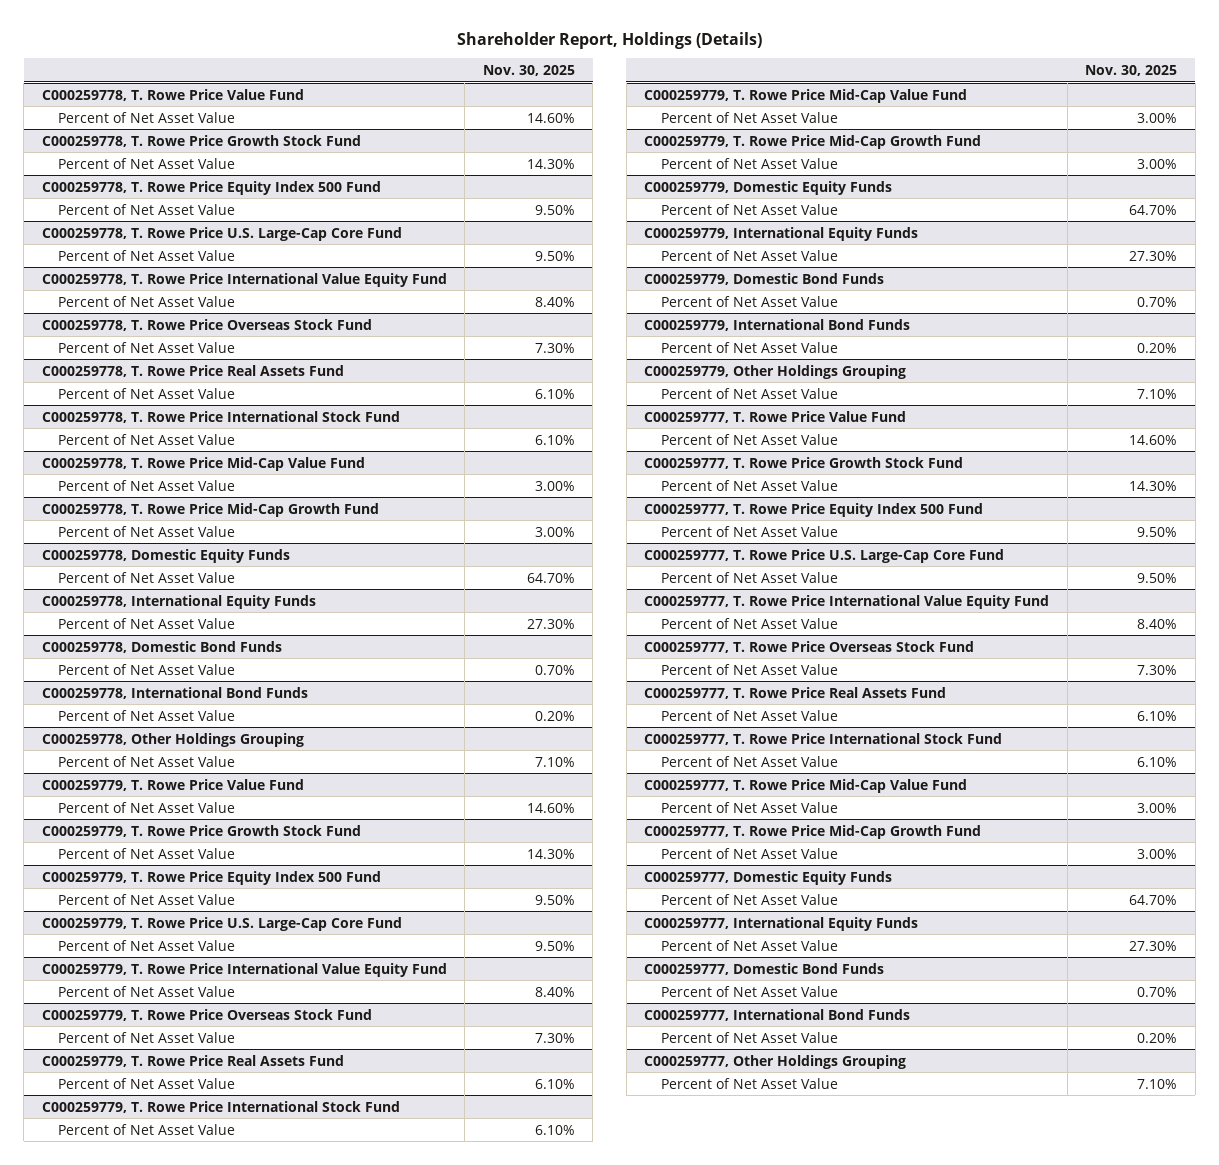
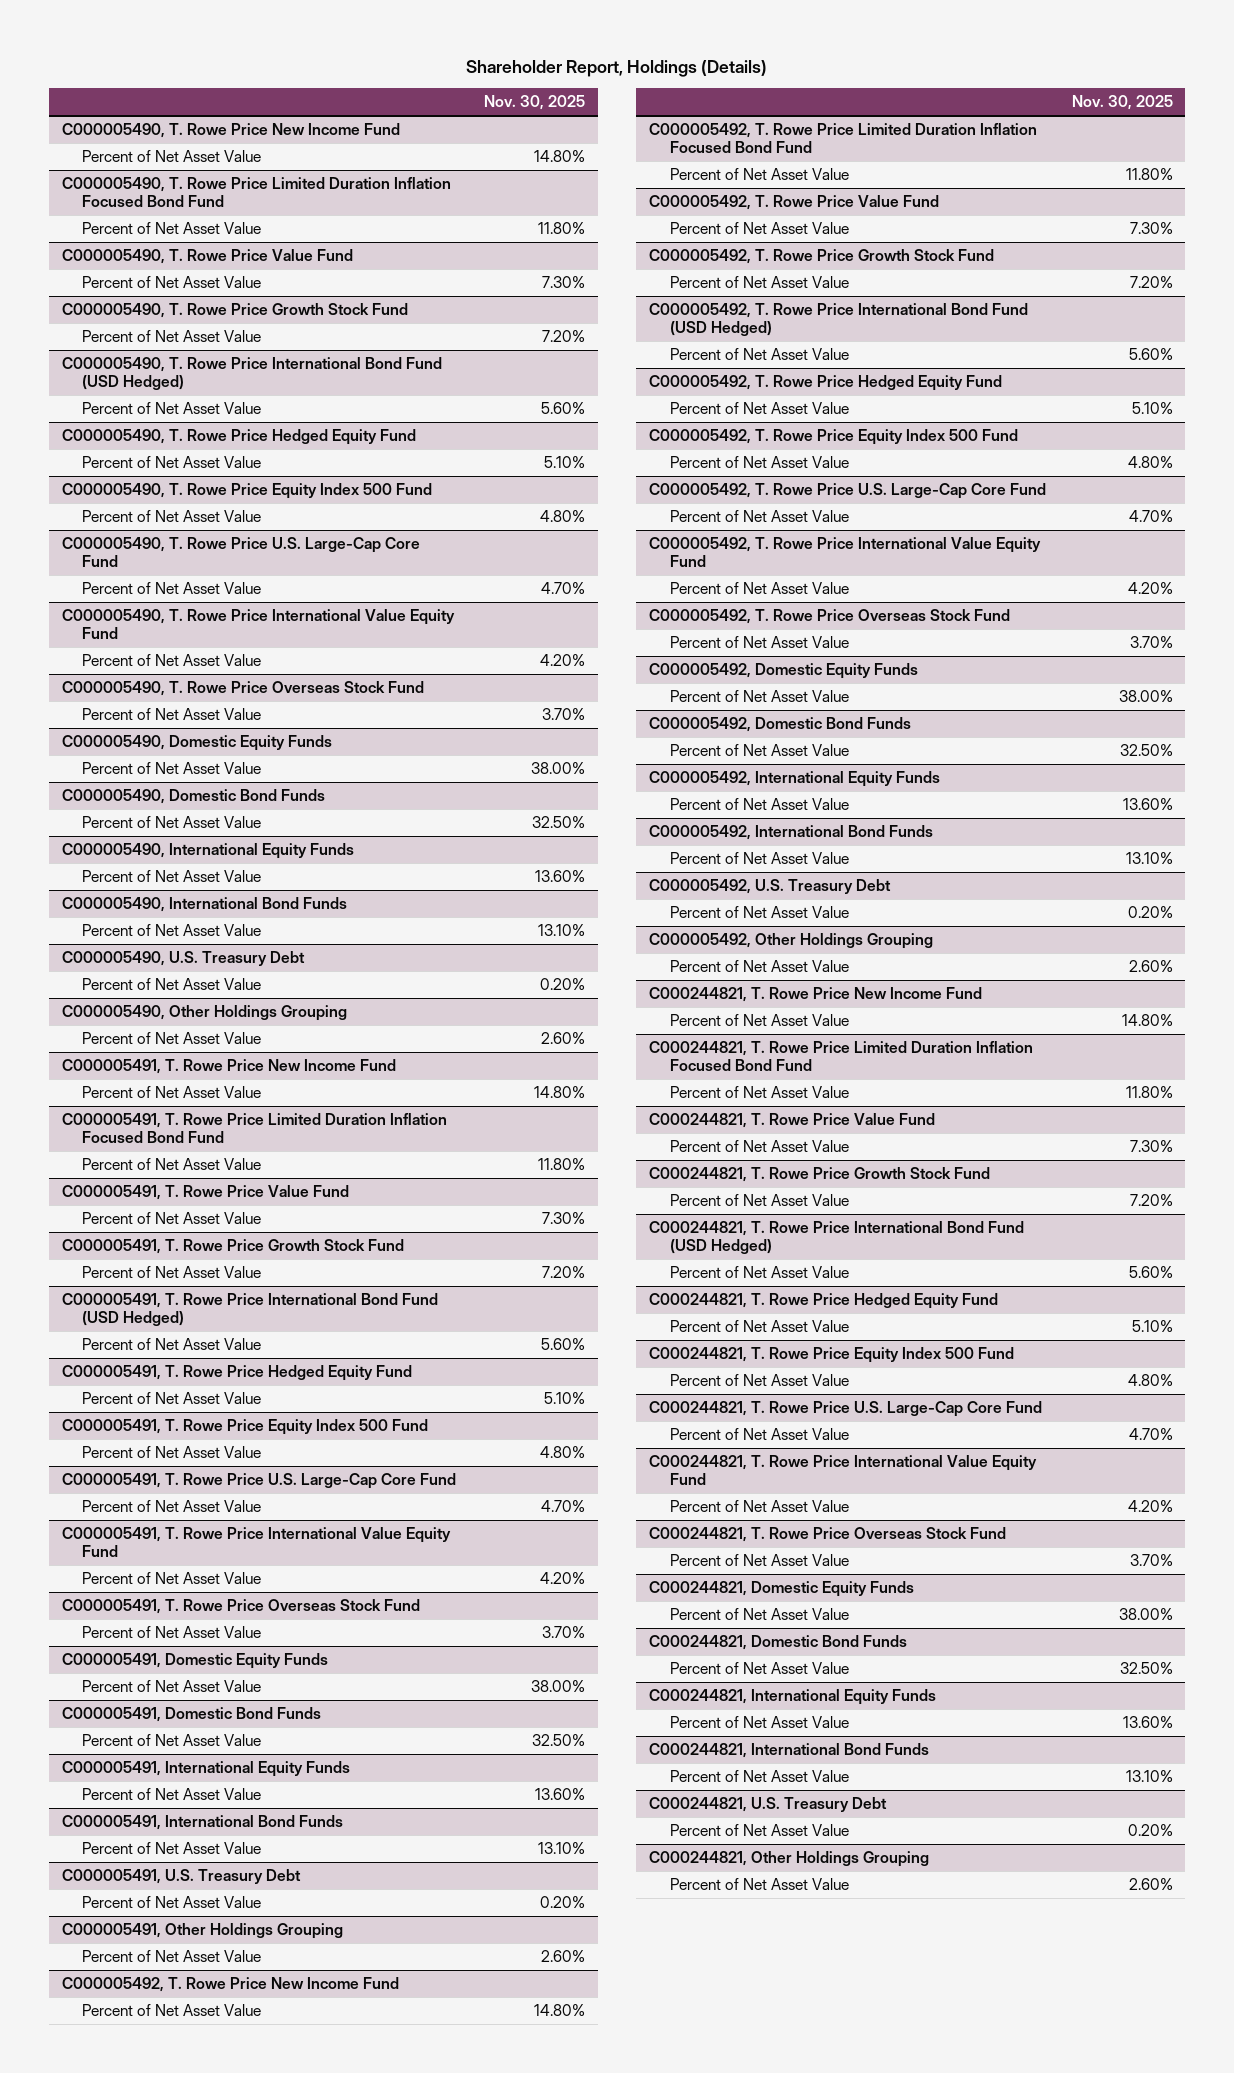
- C000259778, T. Rowe Price Value Fund
- Percent of Net Asset Value | 14.60%
- C000259778, T. Rowe Price Growth Stock Fund
- Percent of Net Asset Value | 14.30%
- C000259778, T. Rowe Price Equity Index 500 Fund
- Percent of Net Asset Value | 9.50%
- C000259778, T. Rowe Price U.S. Large-Cap Core Fund
- Percent of Net Asset Value | 9.50%
- C000259778, T. Rowe Price International Value Equity Fund
- Percent of Net Asset Value | 8.40%
- C000259778, T. Rowe Price Overseas Stock Fund
+ C000005490, T. Rowe Price New Income Fund
+ Percent of Net Asset Value | 14.80%
+ C000005490, T. Rowe Price Limited Duration Inflation Focused Bond Fund
+ Percent of Net Asset Value | 11.80%
+ C000005490, T. Rowe Price Value Fund
- C000259778, T. Rowe Price Real Assets Fund
- Percent of Net Asset Value | 6.10%
- C000259778, T. Rowe Price International Stock Fund
- Percent of Net Asset Value | 6.10%
- C000259778, T. Rowe Price Mid-Cap Value Fund
- Percent of Net Asset Value | 3.00%
- C000259778, T. Rowe Price Mid-Cap Growth Fund
- Percent of Net Asset Value | 3.00%
- C000259778, Domestic Equity Funds
- Percent of Net Asset Value | 64.70%
- C000259778, International Equity Funds
- Percent of Net Asset Value | 27.30%
- C000259778, Domestic Bond Funds
- Percent of Net Asset Value | 0.70%
- C000259778, International Bond Funds
+ C000005490, T. Rowe Price Growth Stock Fund
+ Percent of Net Asset Value | 7.20%
+ C000005490, T. Rowe Price International Bond Fund (USD Hedged)
+ Percent of Net Asset Value | 5.60%
+ C000005490, T. Rowe Price Hedged Equity Fund
+ Percent of Net Asset Value | 5.10%
+ C000005490, T. Rowe Price Equity Index 500 Fund
+ Percent of Net Asset Value | 4.80%
+ C000005490, T. Rowe Price U.S. Large-Cap Core Fund
+ Percent of Net Asset Value | 4.70%
+ C000005490, T. Rowe Price International Value Equity Fund
+ Percent of Net Asset Value | 4.20%
+ C000005490, T. Rowe Price Overseas Stock Fund
+ Percent of Net Asset Value | 3.70%
+ C000005490, Domestic Equity Funds
+ Percent of Net Asset Value | 38.00%
+ C000005490, Domestic Bond Funds
+ Percent of Net Asset Value | 32.50%
+ C000005490, International Equity Funds
+ Percent of Net Asset Value | 13.60%
+ C000005490, International Bond Funds
+ Percent of Net Asset Value | 13.10%
+ C000005490, U.S. Treasury Debt
- C000259778, Other Holdings Grouping
- Percent of Net Asset Value | 7.10%
- C000259779, T. Rowe Price Value Fund
- Percent of Net Asset Value | 14.60%
- C000259779, T. Rowe Price Growth Stock Fund
- Percent of Net Asset Value | 14.30%
- C000259779, T. Rowe Price Equity Index 500 Fund
- Percent of Net Asset Value | 9.50%
- C000259779, T. Rowe Price U.S. Large-Cap Core Fund
- Percent of Net Asset Value | 9.50%
- C000259779, T. Rowe Price International Value Equity Fund
- Percent of Net Asset Value | 8.40%
- C000259779, T. Rowe Price Overseas Stock Fund
+ C000005490, Other Holdings Grouping
+ Percent of Net Asset Value | 2.60%
+ C000005491, T. Rowe Price New Income Fund
+ Percent of Net Asset Value | 14.80%
+ C000005491, T. Rowe Price Limited Duration Inflation Focused Bond Fund
+ Percent of Net Asset Value | 11.80%
+ C000005491, T. Rowe Price Value Fund
- C000259779, T. Rowe Price Real Assets Fund
- Percent of Net Asset Value | 6.10%
- C000259779, T. Rowe Price International Stock Fund
- Percent of Net Asset Value | 6.10%
- C000259779, T. Rowe Price Mid-Cap Value Fund
- Percent of Net Asset Value | 3.00%
- C000259779, T. Rowe Price Mid-Cap Growth Fund
- Percent of Net Asset Value | 3.00%
- C000259779, Domestic Equity Funds
- Percent of Net Asset Value | 64.70%
- C000259779, International Equity Funds
- Percent of Net Asset Value | 27.30%
- C000259779, Domestic Bond Funds
- Percent of Net Asset Value | 0.70%
- C000259779, International Bond Funds
+ C000005491, T. Rowe Price Growth Stock Fund
+ Percent of Net Asset Value | 7.20%
+ C000005491, T. Rowe Price International Bond Fund (USD Hedged)
+ Percent of Net Asset Value | 5.60%
+ C000005491, T. Rowe Price Hedged Equity Fund
+ Percent of Net Asset Value | 5.10%
+ C000005491, T. Rowe Price Equity Index 500 Fund
+ Percent of Net Asset Value | 4.80%
+ C000005491, T. Rowe Price U.S. Large-Cap Core Fund
+ Percent of Net Asset Value | 4.70%
+ C000005491, T. Rowe Price International Value Equity Fund
+ Percent of Net Asset Value | 4.20%
+ C000005491, T. Rowe Price Overseas Stock Fund
+ Percent of Net Asset Value | 3.70%
+ C000005491, Domestic Equity Funds
+ Percent of Net Asset Value | 38.00%
+ C000005491, Domestic Bond Funds
+ Percent of Net Asset Value | 32.50%
+ C000005491, International Equity Funds
+ Percent of Net Asset Value | 13.60%
+ C000005491, International Bond Funds
+ Percent of Net Asset Value | 13.10%
+ C000005491, U.S. Treasury Debt
- C000259779, Other Holdings Grouping
- Percent of Net Asset Value | 7.10%
- C000259777, T. Rowe Price Value Fund
- Percent of Net Asset Value | 14.60%
- C000259777, T. Rowe Price Growth Stock Fund
- Percent of Net Asset Value | 14.30%
- C000259777, T. Rowe Price Equity Index 500 Fund
- Percent of Net Asset Value | 9.50%
- C000259777, T. Rowe Price U.S. Large-Cap Core Fund
- Percent of Net Asset Value | 9.50%
- C000259777, T. Rowe Price International Value Equity Fund
- Percent of Net Asset Value | 8.40%
- C000259777, T. Rowe Price Overseas Stock Fund
+ C000005491, Other Holdings Grouping
+ Percent of Net Asset Value | 2.60%
+ C000005492, T. Rowe Price New Income Fund
+ Percent of Net Asset Value | 14.80%
+ C000005492, T. Rowe Price Limited Duration Inflation Focused Bond Fund
+ Percent of Net Asset Value | 11.80%
+ C000005492, T. Rowe Price Value Fund
- C000259777, T. Rowe Price Real Assets Fund
- Percent of Net Asset Value | 6.10%
- C000259777, T. Rowe Price International Stock Fund
- Percent of Net Asset Value | 6.10%
- C000259777, T. Rowe Price Mid-Cap Value Fund
- Percent of Net Asset Value | 3.00%
- C000259777, T. Rowe Price Mid-Cap Growth Fund
- Percent of Net Asset Value | 3.00%
- C000259777, Domestic Equity Funds
- Percent of Net Asset Value | 64.70%
- C000259777, International Equity Funds
- Percent of Net Asset Value | 27.30%
- C000259777, Domestic Bond Funds
- Percent of Net Asset Value | 0.70%
- C000259777, International Bond Funds
+ C000005492, T. Rowe Price Growth Stock Fund
+ Percent of Net Asset Value | 7.20%
+ C000005492, T. Rowe Price International Bond Fund (USD Hedged)
+ Percent of Net Asset Value | 5.60%
+ C000005492, T. Rowe Price Hedged Equity Fund
+ Percent of Net Asset Value | 5.10%
+ C000005492, T. Rowe Price Equity Index 500 Fund
+ Percent of Net Asset Value | 4.80%
+ C000005492, T. Rowe Price U.S. Large-Cap Core Fund
+ Percent of Net Asset Value | 4.70%
+ C000005492, T. Rowe Price International Value Equity Fund
+ Percent of Net Asset Value | 4.20%
+ C000005492, T. Rowe Price Overseas Stock Fund
+ Percent of Net Asset Value | 3.70%
+ C000005492, Domestic Equity Funds
+ Percent of Net Asset Value | 38.00%
+ C000005492, Domestic Bond Funds
+ Percent of Net Asset Value | 32.50%
+ C000005492, International Equity Funds
+ Percent of Net Asset Value | 13.60%
+ C000005492, International Bond Funds
+ Percent of Net Asset Value | 13.10%
+ C000005492, U.S. Treasury Debt
- C000259777, Other Holdings Grouping
- Percent of Net Asset Value | 7.10%
+ C000005492, Other Holdings Grouping
+ Percent of Net Asset Value | 2.60%
+ C000244821, T. Rowe Price New Income Fund
+ Percent of Net Asset Value | 14.80%
+ C000244821, T. Rowe Price Limited Duration Inflation Focused Bond Fund
+ Percent of Net Asset Value | 11.80%
+ C000244821, T. Rowe Price Value Fund
+ Percent of Net Asset Value | 7.30%
+ C000244821, T. Rowe Price Growth Stock Fund
+ Percent of Net Asset Value | 7.20%
+ C000244821, T. Rowe Price International Bond Fund (USD Hedged)
+ Percent of Net Asset Value | 5.60%
+ C000244821, T. Rowe Price Hedged Equity Fund
+ Percent of Net Asset Value | 5.10%
+ C000244821, T. Rowe Price Equity Index 500 Fund
+ Percent of Net Asset Value | 4.80%
+ C000244821, T. Rowe Price U.S. Large-Cap Core Fund
+ Percent of Net Asset Value | 4.70%
+ C000244821, T. Rowe Price International Value Equity Fund
+ Percent of Net Asset Value | 4.20%
+ C000244821, T. Rowe Price Overseas Stock Fund
+ Percent of Net Asset Value | 3.70%
+ C000244821, Domestic Equity Funds
+ Percent of Net Asset Value | 38.00%
+ C000244821, Domestic Bond Funds
+ Percent of Net Asset Value | 32.50%
+ C000244821, International Equity Funds
+ Percent of Net Asset Value | 13.60%
+ C000244821, International Bond Funds
+ Percent of Net Asset Value | 13.10%
+ C000244821, U.S. Treasury Debt
+ Percent of Net Asset Value | 0.20%
+ C000244821, Other Holdings Grouping
+ Percent of Net Asset Value | 2.60%

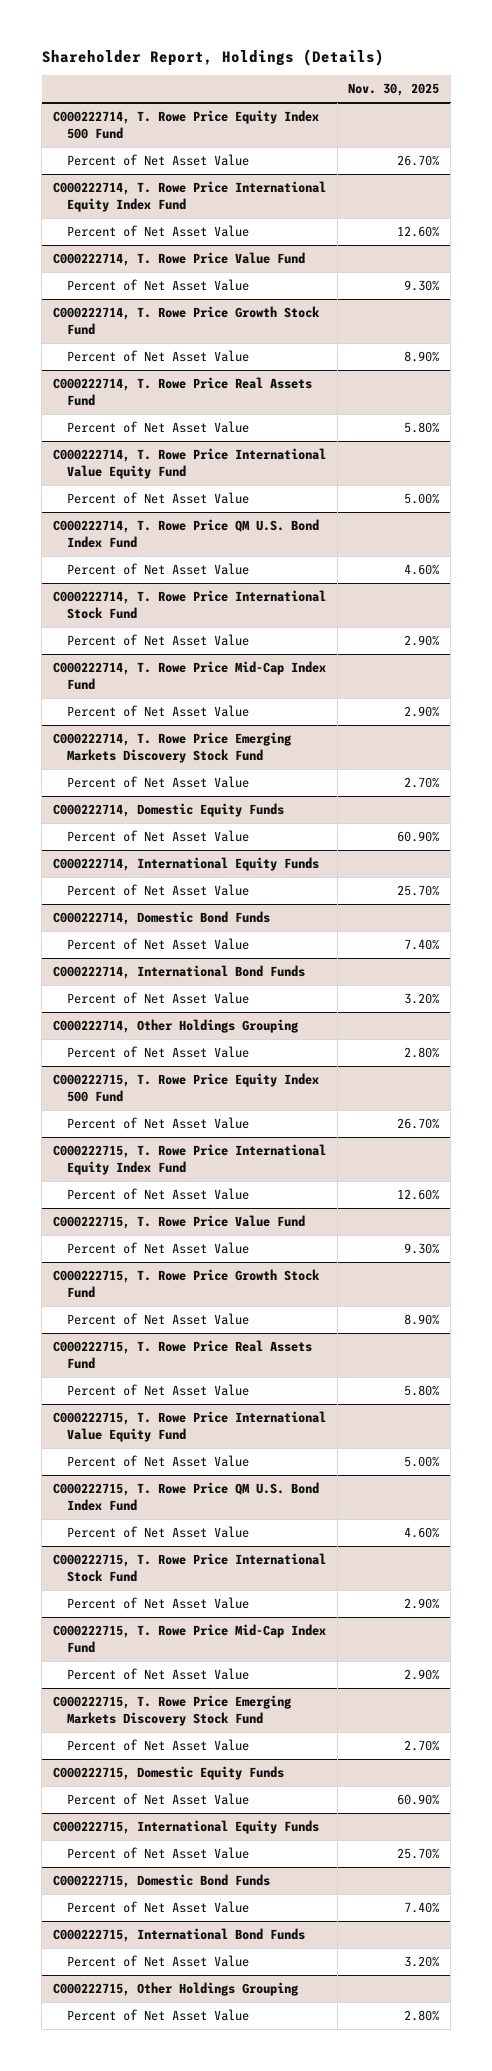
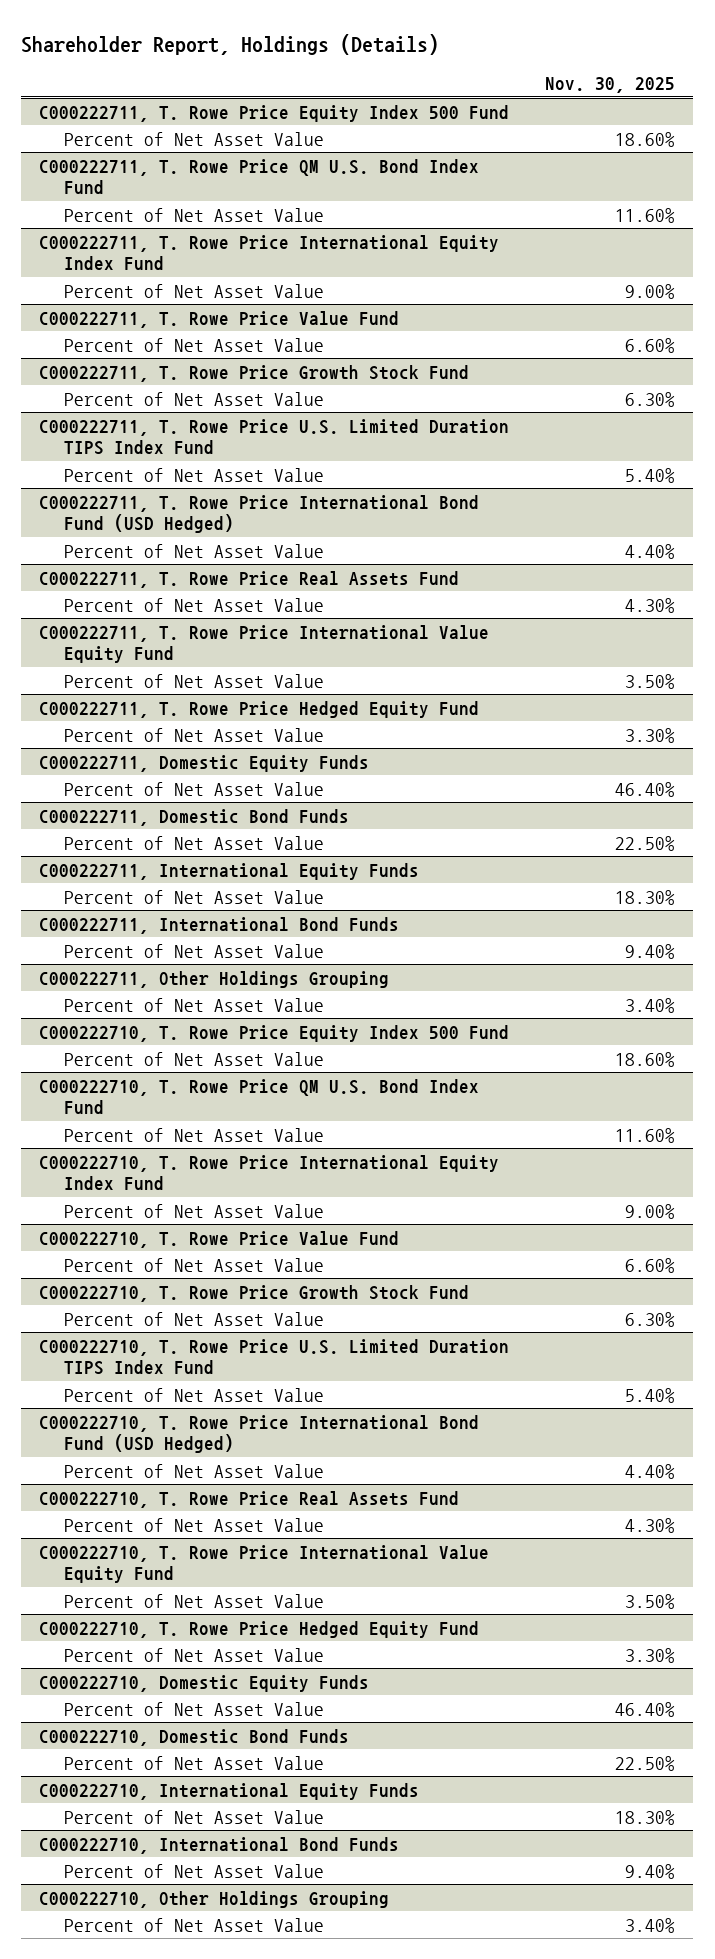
- C000222714, T. Rowe Price Equity Index 500 Fund
- Percent of Net Asset Value | 26.70%
- C000222714, T. Rowe Price International Equity Index Fund
- Percent of Net Asset Value | 12.60%
- C000222714, T. Rowe Price Value Fund
- Percent of Net Asset Value | 9.30%
- C000222714, T. Rowe Price Growth Stock Fund
- Percent of Net Asset Value | 8.90%
- C000222714, T. Rowe Price Real Assets Fund
- Percent of Net Asset Value | 5.80%
- C000222714, T. Rowe Price International Value Equity Fund
- Percent of Net Asset Value | 5.00%
- C000222714, T. Rowe Price QM U.S. Bond Index Fund
- Percent of Net Asset Value | 4.60%
- C000222714, T. Rowe Price International Stock Fund
- Percent of Net Asset Value | 2.90%
- C000222714, T. Rowe Price Mid-Cap Index Fund
- Percent of Net Asset Value | 2.90%
- C000222714, T. Rowe Price Emerging Markets Discovery Stock Fund
- Percent of Net Asset Value | 2.70%
- C000222714, Domestic Equity Funds
- Percent of Net Asset Value | 60.90%
- C000222714, International Equity Funds
- Percent of Net Asset Value | 25.70%
- C000222714, Domestic Bond Funds
- Percent of Net Asset Value | 7.40%
- C000222714, International Bond Funds
- Percent of Net Asset Value | 3.20%
- C000222714, Other Holdings Grouping
- Percent of Net Asset Value | 2.80%
- C000222715, T. Rowe Price Equity Index 500 Fund
- Percent of Net Asset Value | 26.70%
- C000222715, T. Rowe Price International Equity Index Fund
- Percent of Net Asset Value | 12.60%
- C000222715, T. Rowe Price Value Fund
- Percent of Net Asset Value | 9.30%
- C000222715, T. Rowe Price Growth Stock Fund
- Percent of Net Asset Value | 8.90%
- C000222715, T. Rowe Price Real Assets Fund
- Percent of Net Asset Value | 5.80%
- C000222715, T. Rowe Price International Value Equity Fund
- Percent of Net Asset Value | 5.00%
- C000222715, T. Rowe Price QM U.S. Bond Index Fund
- Percent of Net Asset Value | 4.60%
- C000222715, T. Rowe Price International Stock Fund
- Percent of Net Asset Value | 2.90%
- C000222715, T. Rowe Price Mid-Cap Index Fund
- Percent of Net Asset Value | 2.90%
- C000222715, T. Rowe Price Emerging Markets Discovery Stock Fund
- Percent of Net Asset Value | 2.70%
- C000222715, Domestic Equity Funds
- Percent of Net Asset Value | 60.90%
- C000222715, International Equity Funds
- Percent of Net Asset Value | 25.70%
- C000222715, Domestic Bond Funds
- Percent of Net Asset Value | 7.40%
- C000222715, International Bond Funds
- Percent of Net Asset Value | 3.20%
- C000222715, Other Holdings Grouping
- Percent of Net Asset Value | 2.80%
+ C000222711, T. Rowe Price Equity Index 500 Fund
+ Percent of Net Asset Value | 18.60%
+ C000222711, T. Rowe Price QM U.S. Bond Index Fund
+ Percent of Net Asset Value | 11.60%
+ C000222711, T. Rowe Price International Equity Index Fund
+ Percent of Net Asset Value | 9.00%
+ C000222711, T. Rowe Price Value Fund
+ Percent of Net Asset Value | 6.60%
+ C000222711, T. Rowe Price Growth Stock Fund
+ Percent of Net Asset Value | 6.30%
+ C000222711, T. Rowe Price U.S. Limited Duration TIPS Index Fund
+ Percent of Net Asset Value | 5.40%
+ C000222711, T. Rowe Price International Bond Fund (USD Hedged)
+ Percent of Net Asset Value | 4.40%
+ C000222711, T. Rowe Price Real Assets Fund
+ Percent of Net Asset Value | 4.30%
+ C000222711, T. Rowe Price International Value Equity Fund
+ Percent of Net Asset Value | 3.50%
+ C000222711, T. Rowe Price Hedged Equity Fund
+ Percent of Net Asset Value | 3.30%
+ C000222711, Domestic Equity Funds
+ Percent of Net Asset Value | 46.40%
+ C000222711, Domestic Bond Funds
+ Percent of Net Asset Value | 22.50%
+ C000222711, International Equity Funds
+ Percent of Net Asset Value | 18.30%
+ C000222711, International Bond Funds
+ Percent of Net Asset Value | 9.40%
+ C000222711, Other Holdings Grouping
+ Percent of Net Asset Value | 3.40%
+ C000222710, T. Rowe Price Equity Index 500 Fund
+ Percent of Net Asset Value | 18.60%
+ C000222710, T. Rowe Price QM U.S. Bond Index Fund
+ Percent of Net Asset Value | 11.60%
+ C000222710, T. Rowe Price International Equity Index Fund
+ Percent of Net Asset Value | 9.00%
+ C000222710, T. Rowe Price Value Fund
+ Percent of Net Asset Value | 6.60%
+ C000222710, T. Rowe Price Growth Stock Fund
+ Percent of Net Asset Value | 6.30%
+ C000222710, T. Rowe Price U.S. Limited Duration TIPS Index Fund
+ Percent of Net Asset Value | 5.40%
+ C000222710, T. Rowe Price International Bond Fund (USD Hedged)
+ Percent of Net Asset Value | 4.40%
+ C000222710, T. Rowe Price Real Assets Fund
+ Percent of Net Asset Value | 4.30%
+ C000222710, T. Rowe Price International Value Equity Fund
+ Percent of Net Asset Value | 3.50%
+ C000222710, T. Rowe Price Hedged Equity Fund
+ Percent of Net Asset Value | 3.30%
+ C000222710, Domestic Equity Funds
+ Percent of Net Asset Value | 46.40%
+ C000222710, Domestic Bond Funds
+ Percent of Net Asset Value | 22.50%
+ C000222710, International Equity Funds
+ Percent of Net Asset Value | 18.30%
+ C000222710, International Bond Funds
+ Percent of Net Asset Value | 9.40%
+ C000222710, Other Holdings Grouping
+ Percent of Net Asset Value | 3.40%

